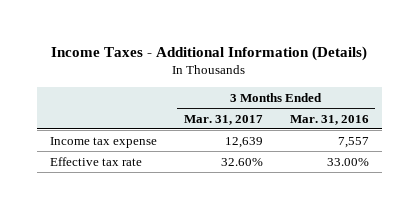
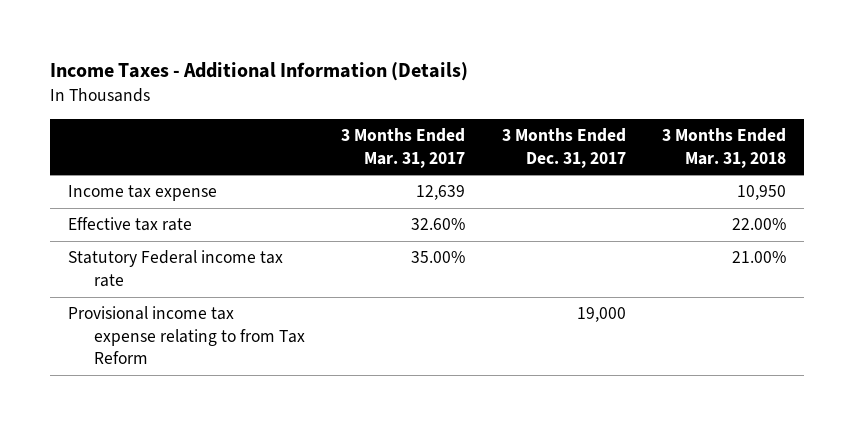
- | 3 Months Ended Mar. 31, 2017 | 3 Months Ended Mar. 31, 2016
+ | 3 Months Ended Mar. 31, 2017 | 3 Months Ended Dec. 31, 2017 | 3 Months Ended Mar. 31, 2018
+ Statutory Federal income tax rate | 35.00% | | 21.00%
+ Provisional income tax expense relating to from Tax Reform | | 19,000 |

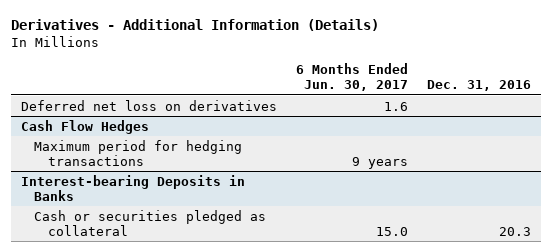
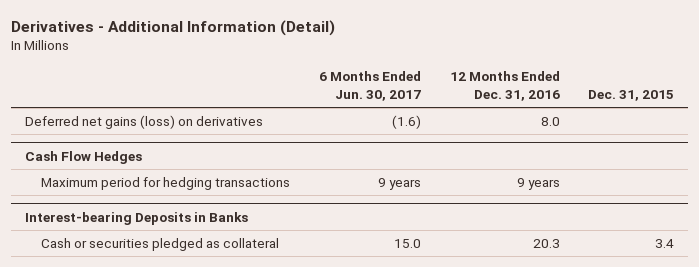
- Derivatives - Additional Information (Details)
+ Derivatives - Additional Information (Detail)
- | 6 Months Ended Jun. 30, 2017 | Dec. 31, 2016
+ | 6 Months Ended Jun. 30, 2017 | 12 Months Ended Dec. 31, 2016 | Dec. 31, 2015
- Deferred net loss on derivatives | 1.6 |
+ Deferred net gains (loss) on derivatives | (1.6) | 8.0 |

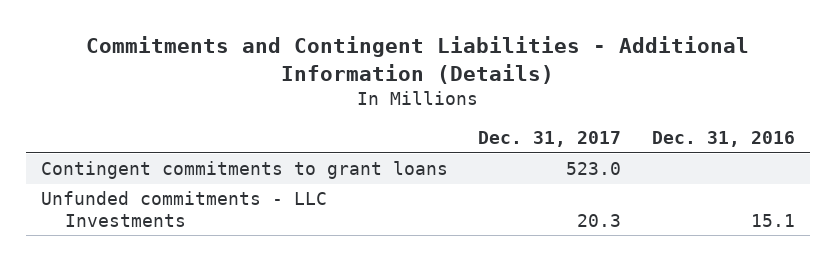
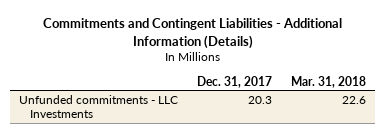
- | Dec. 31, 2017 | Dec. 31, 2016
+ | Dec. 31, 2017 | Mar. 31, 2018
- Contingent commitments to grant loans | 523.0 |

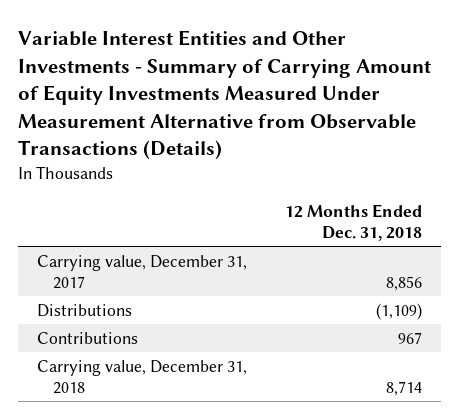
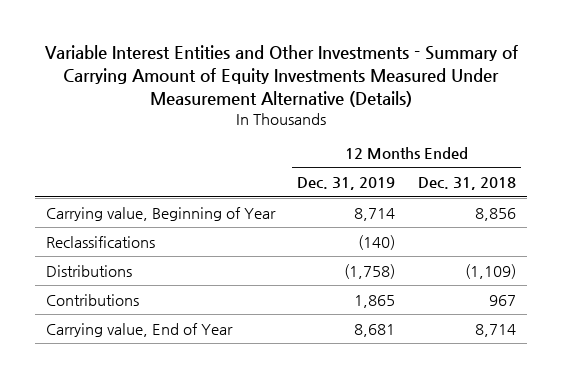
- Variable Interest Entities and Other Investments - Summary of Carrying Amount of Equity Investments Measured Under Measurement Alternative from Observable Transactions (Details)
+ Variable Interest Entities and Other Investments - Summary of Carrying Amount of Equity Investments Measured Under Measurement Alternative (Details)
- | 12 Months Ended Dec. 31, 2018
+ | 12 Months Ended Dec. 31, 2019 | 12 Months Ended Dec. 31, 2018
- Carrying value, December 31, 2017 | 8,856
+ Carrying value, Beginning of Year | 8,714 | 8,856
+ Reclassifications | (140) |
- Carrying value, December 31, 2018 | 8,714
+ Carrying value, End of Year | 8,681 | 8,714

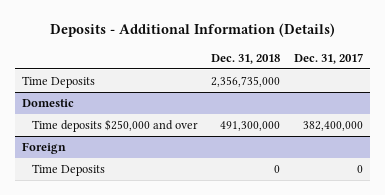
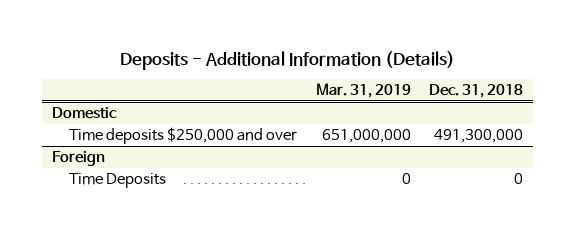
- | Dec. 31, 2018 | Dec. 31, 2017
+ | Mar. 31, 2019 | Dec. 31, 2018
- Time Deposits | 2,356,735,000 |

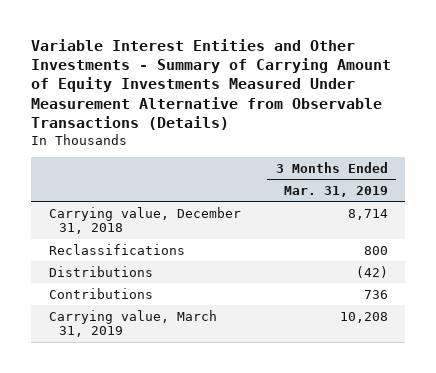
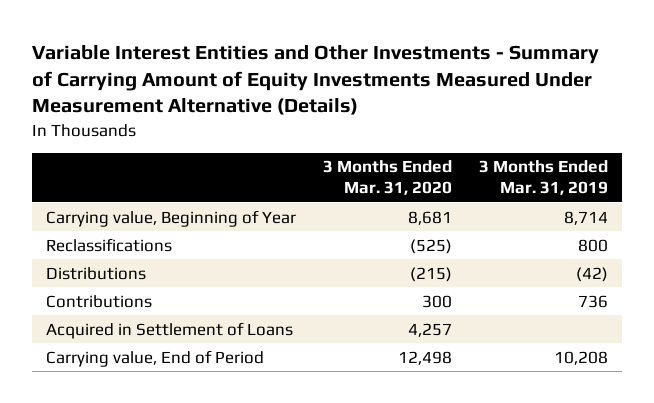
- Variable Interest Entities and Other Investments - Summary of Carrying Amount of Equity Investments Measured Under Measurement Alternative from Observable Transactions (Details)
+ Variable Interest Entities and Other Investments - Summary of Carrying Amount of Equity Investments Measured Under Measurement Alternative (Details)
- | 3 Months Ended Mar. 31, 2019
+ | 3 Months Ended Mar. 31, 2020 | 3 Months Ended Mar. 31, 2019
- Carrying value, December 31, 2018 | 8,714
+ Carrying value, Beginning of Year | 8,681 | 8,714
- Carrying value, March 31, 2019 | 10,208
+ Acquired in Settlement of Loans | 4,257 |
+ Carrying value, End of Period | 12,498 | 10,208

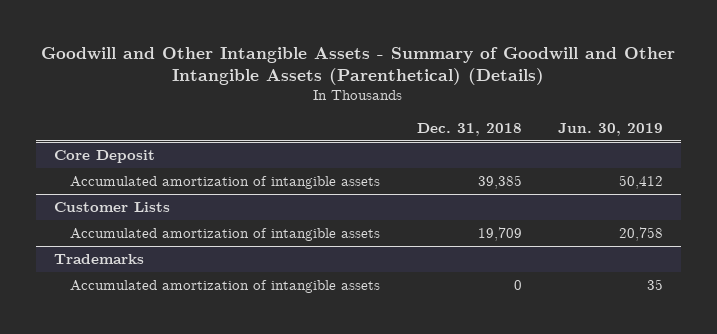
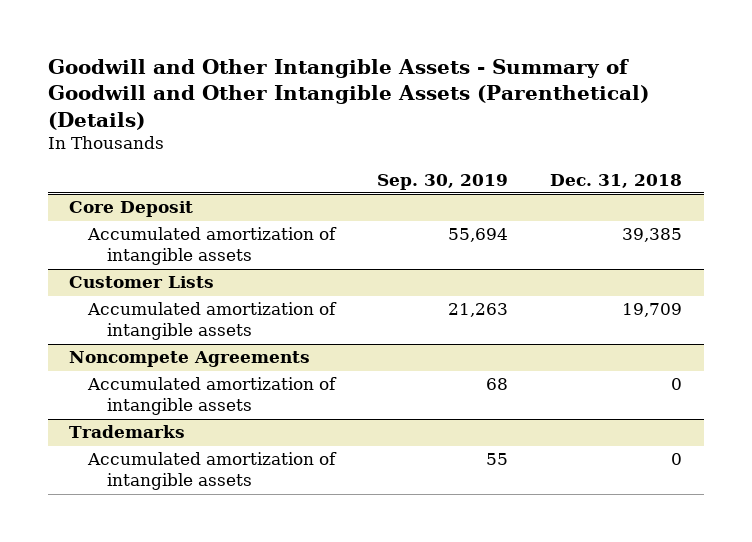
- | Dec. 31, 2018 | Jun. 30, 2019
+ | Sep. 30, 2019 | Dec. 31, 2018
+ Noncompete Agreements
+ Accumulated amortization of intangible assets | 68 | 0

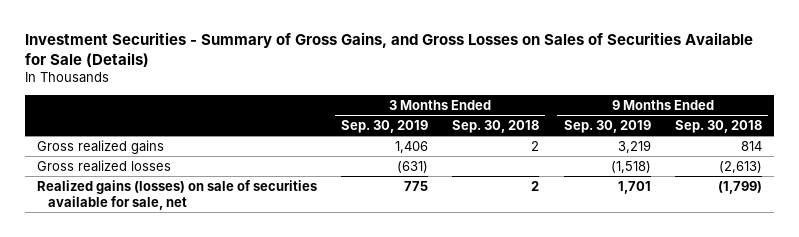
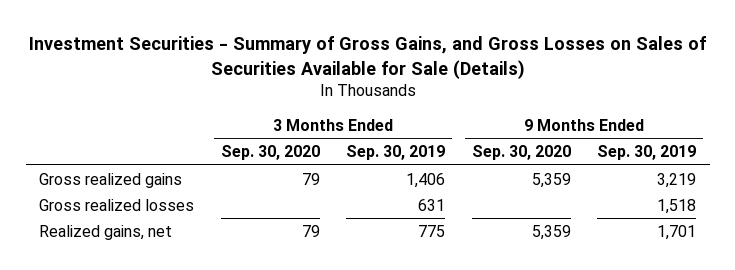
- | 3 Months Ended Sep. 30, 2019 | 3 Months Ended Sep. 30, 2018 | 9 Months Ended Sep. 30, 2019 | 9 Months Ended Sep. 30, 2018
+ | 3 Months Ended Sep. 30, 2020 | 3 Months Ended Sep. 30, 2019 | 9 Months Ended Sep. 30, 2020 | 9 Months Ended Sep. 30, 2019
- Gross realized losses | (631) | | (1,518) | (2,613)
- Realized gains (losses) on sale of securities available for sale, net | 775 | 2 | 1,701 | (1,799)
+ Gross realized losses | | 631 | | 1,518
+ Realized gains, net | 79 | 775 | 5,359 | 1,701

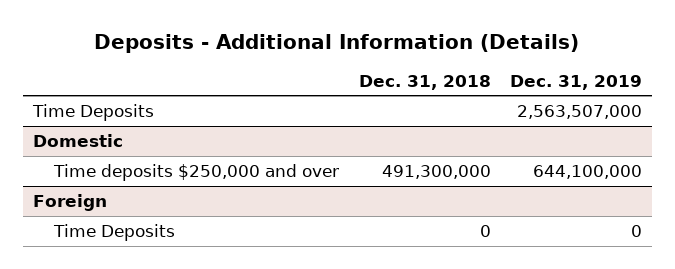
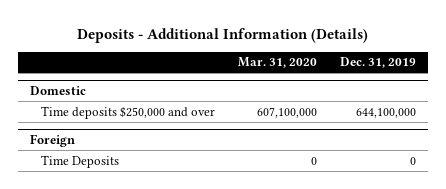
- | Dec. 31, 2018 | Dec. 31, 2019
+ | Mar. 31, 2020 | Dec. 31, 2019
- Time Deposits | | 2,563,507,000

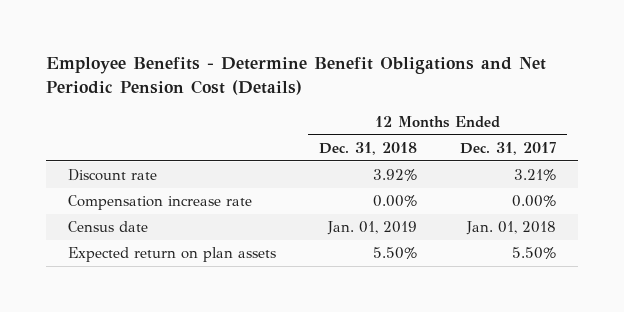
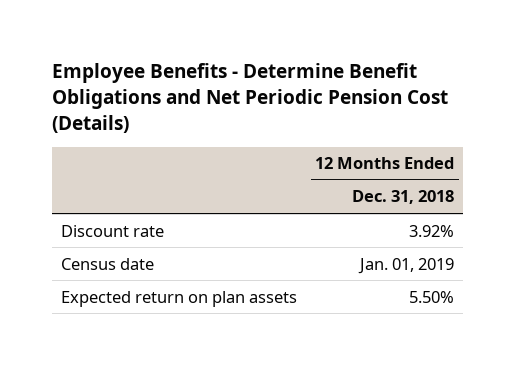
- | 12 Months Ended Dec. 31, 2018 | 12 Months Ended Dec. 31, 2017
+ | 12 Months Ended Dec. 31, 2018
- Compensation increase rate | 0.00% | 0.00%

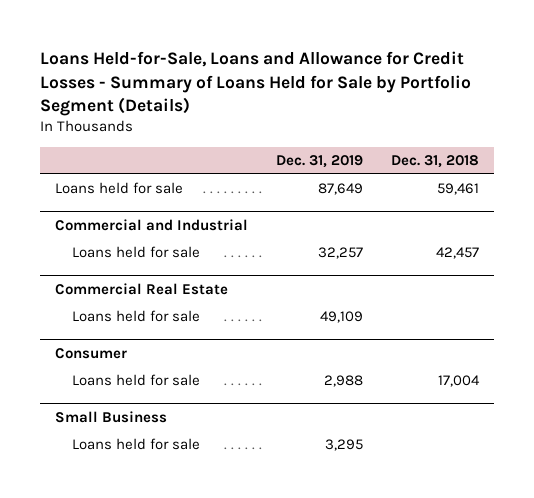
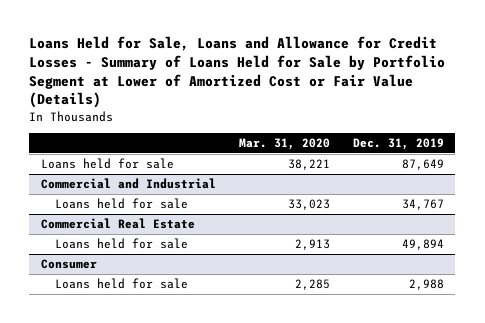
- Loans Held-for-Sale, Loans and Allowance for Credit Losses - Summary of Loans Held for Sale by Portfolio Segment (Details)
+ Loans Held for Sale, Loans and Allowance for Credit Losses - Summary of Loans Held for Sale by Portfolio Segment at Lower of Amortized Cost or Fair Value (Details)
- | Dec. 31, 2019 | Dec. 31, 2018
+ | Mar. 31, 2020 | Dec. 31, 2019
@ Commercial and Industrial
- Loans held for sale | 32,257 | 42,457
+ Loans held for sale | 33,023 | 34,767
@ Commercial Real Estate
- Loans held for sale | 49,109 |
+ Loans held for sale | 2,913 | 49,894
- Small Business
- Loans held for sale | 3,295 |

